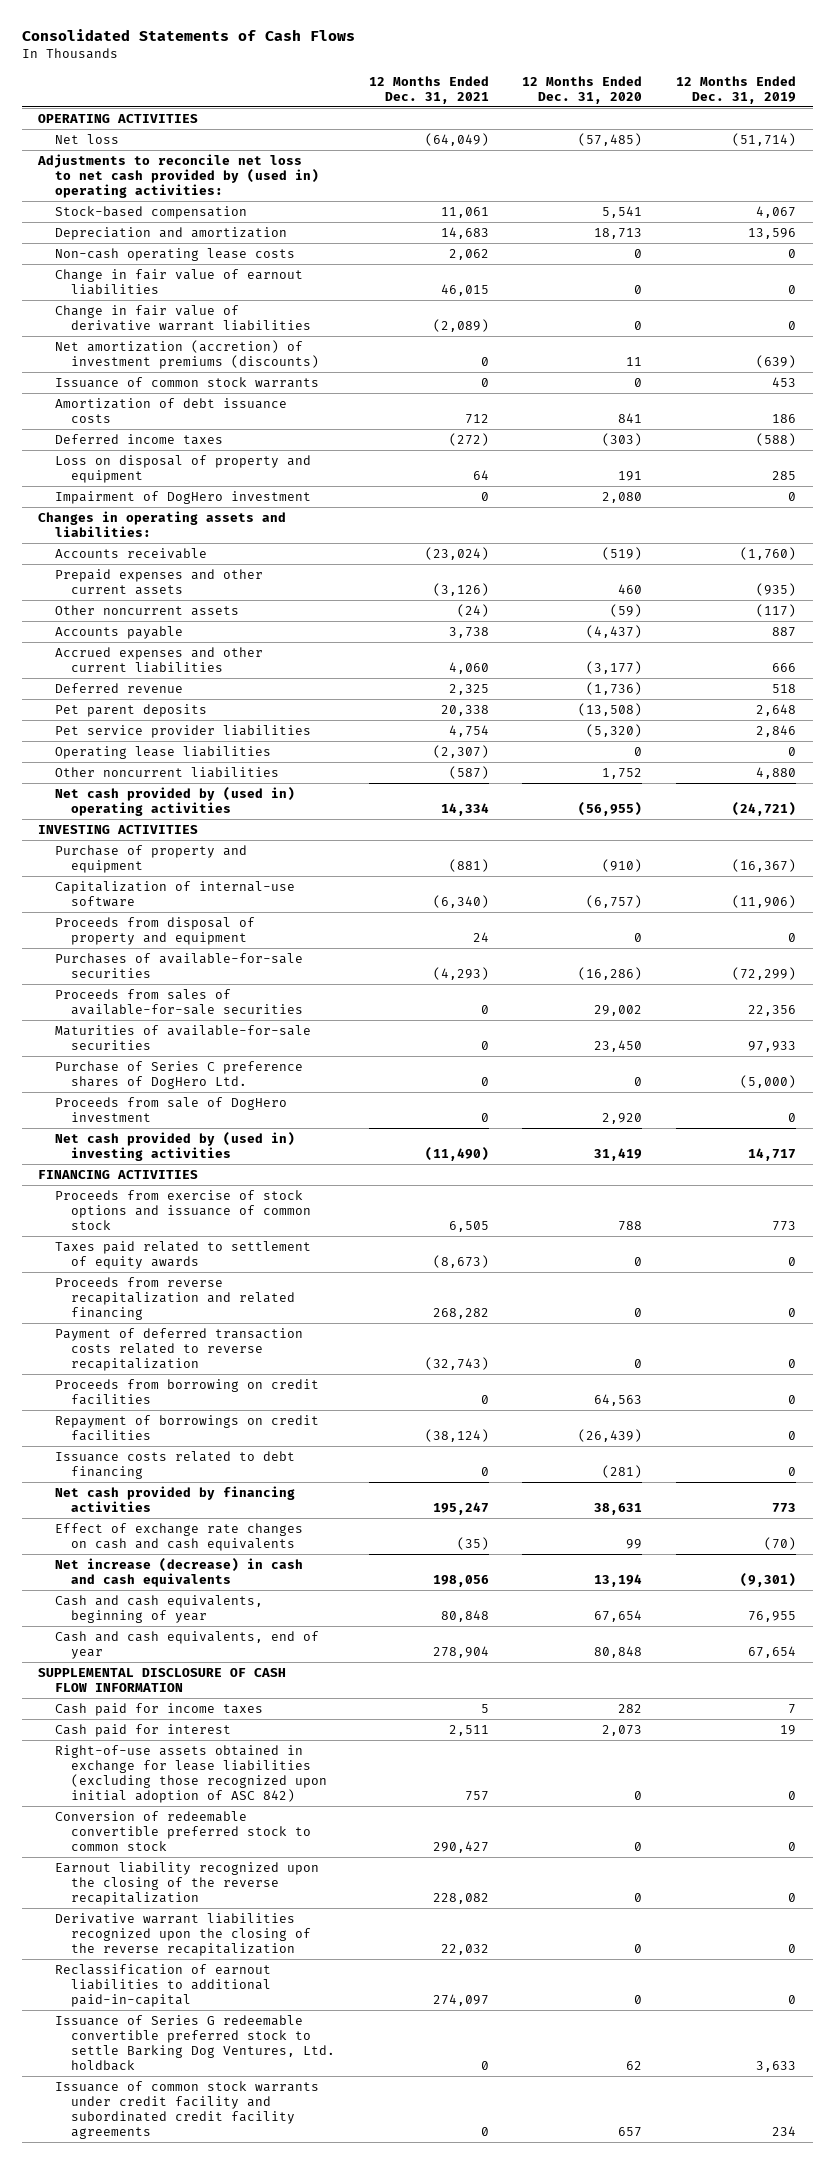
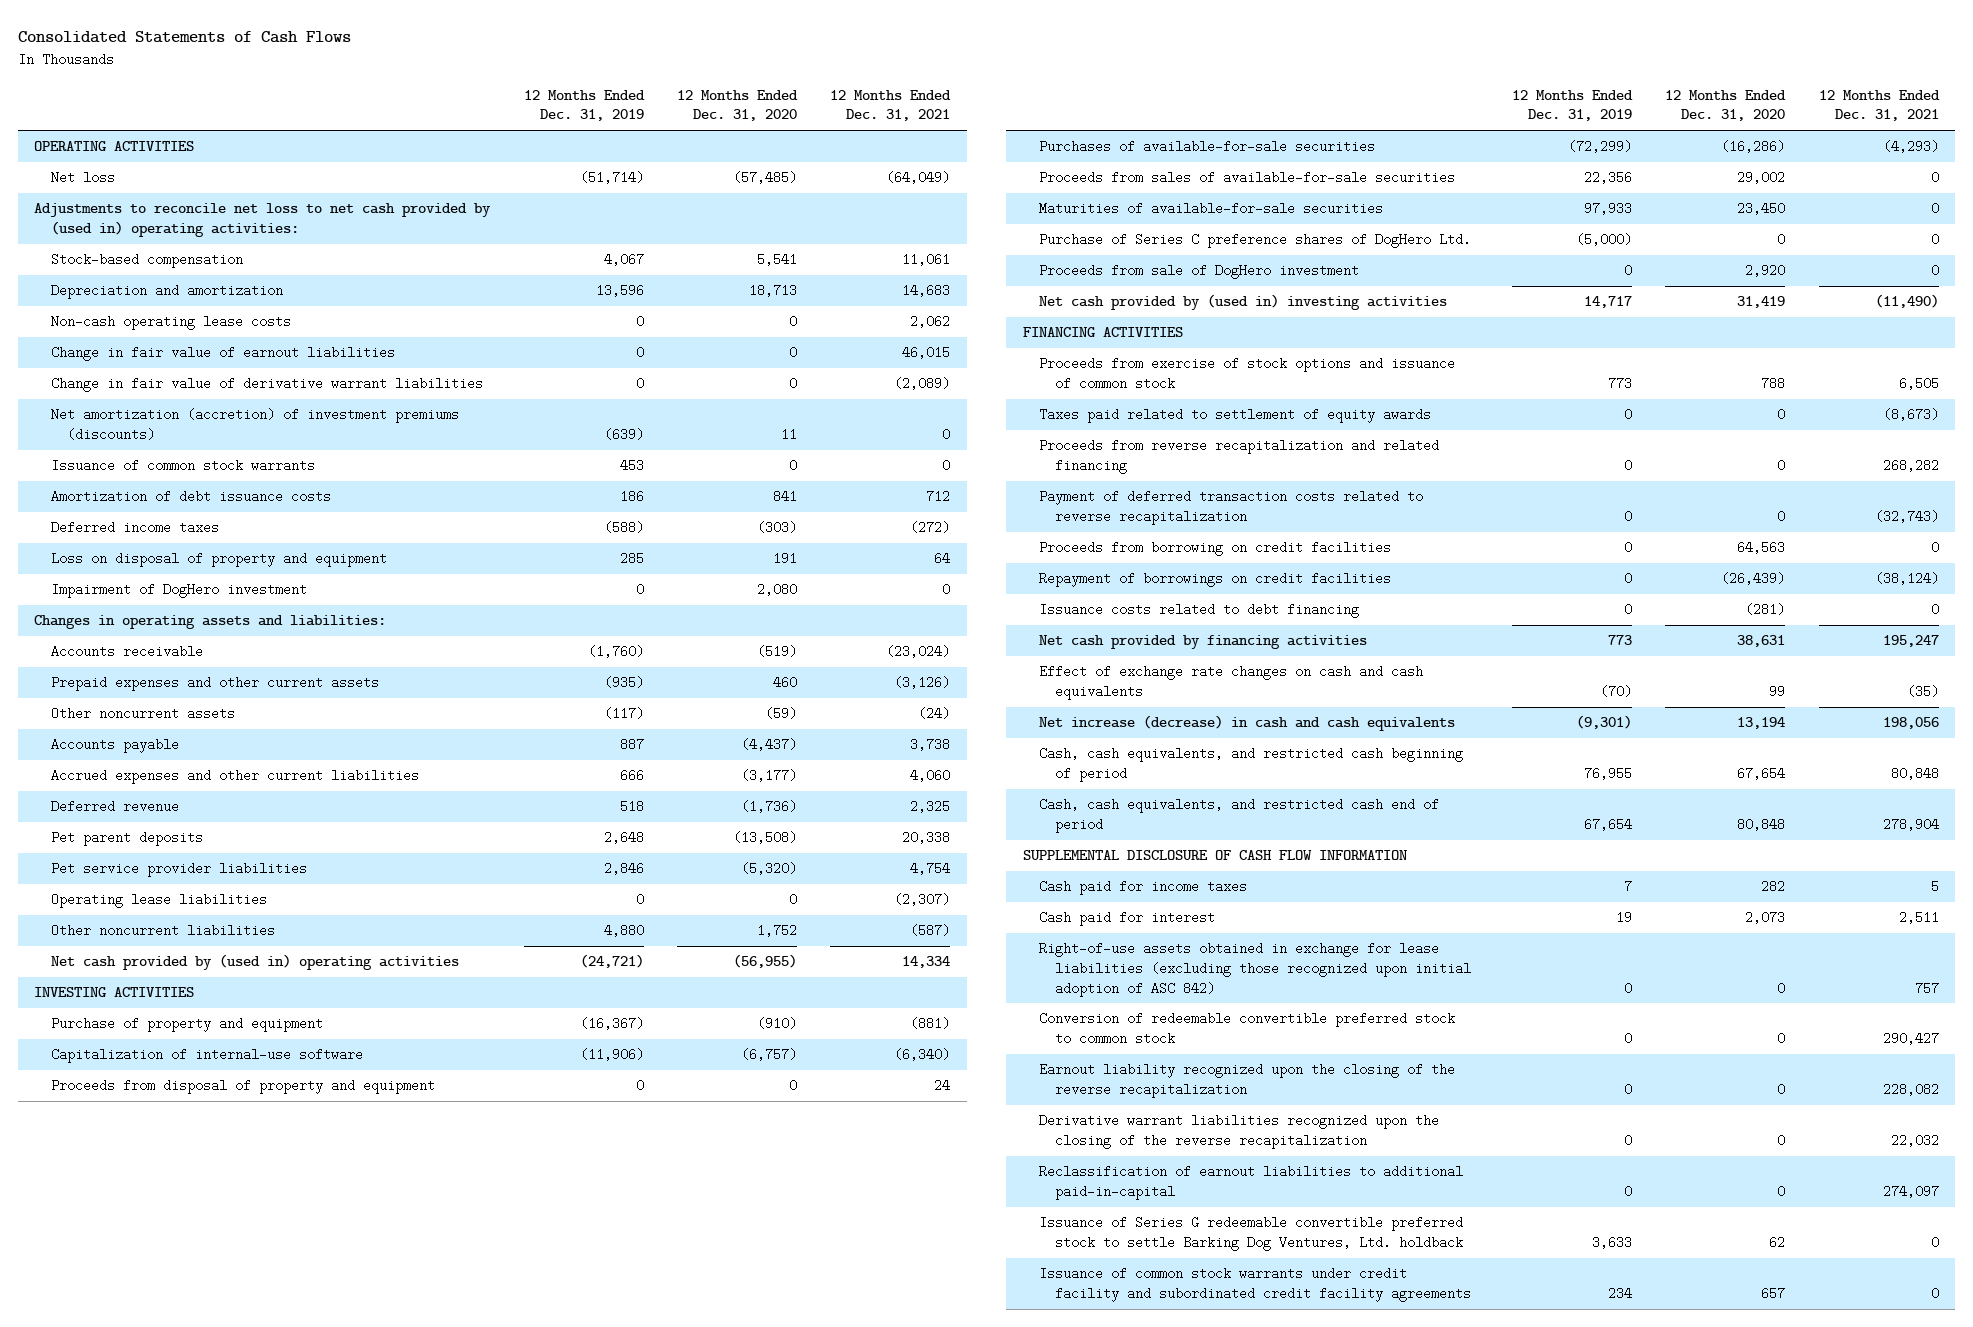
- | 12 Months Ended Dec. 31, 2021 | 12 Months Ended Dec. 31, 2020 | 12 Months Ended Dec. 31, 2019
+ | 12 Months Ended Dec. 31, 2019 | 12 Months Ended Dec. 31, 2020 | 12 Months Ended Dec. 31, 2021
- Cash and cash equivalents, beginning of year | 80,848 | 67,654 | 76,955
- Cash and cash equivalents, end of year | 278,904 | 80,848 | 67,654
+ Cash, cash equivalents, and restricted cash beginning of period | 76,955 | 67,654 | 80,848
+ Cash, cash equivalents, and restricted cash end of period | 67,654 | 80,848 | 278,904

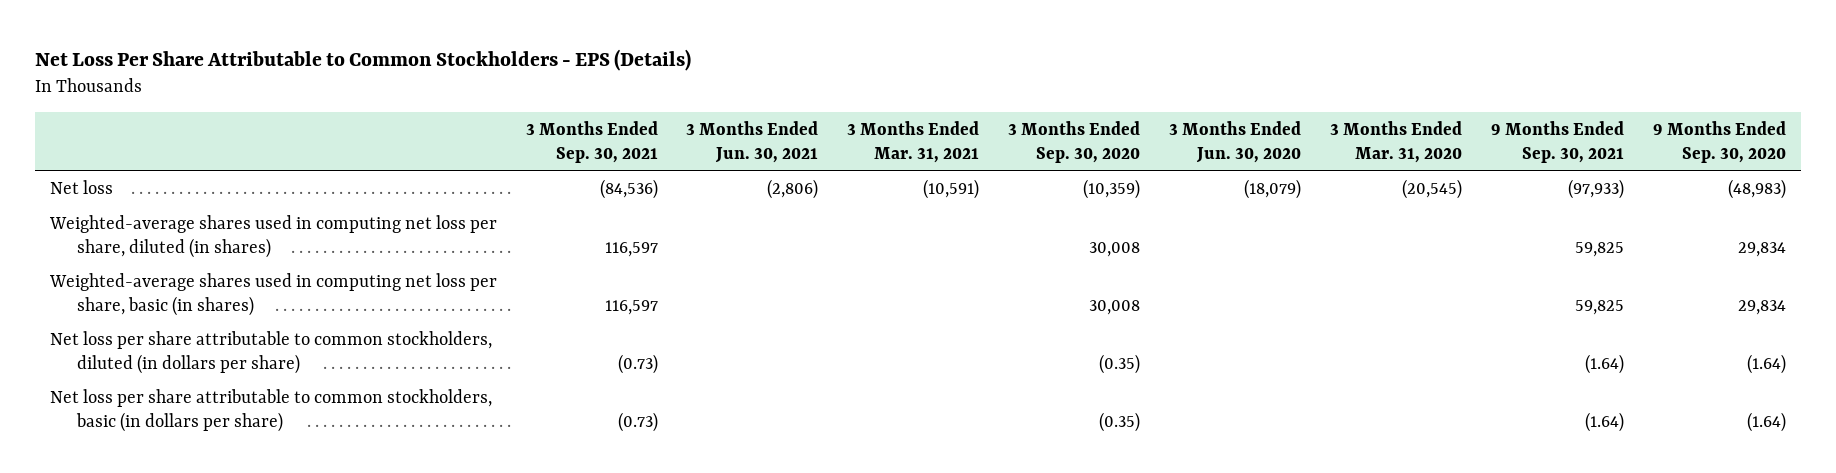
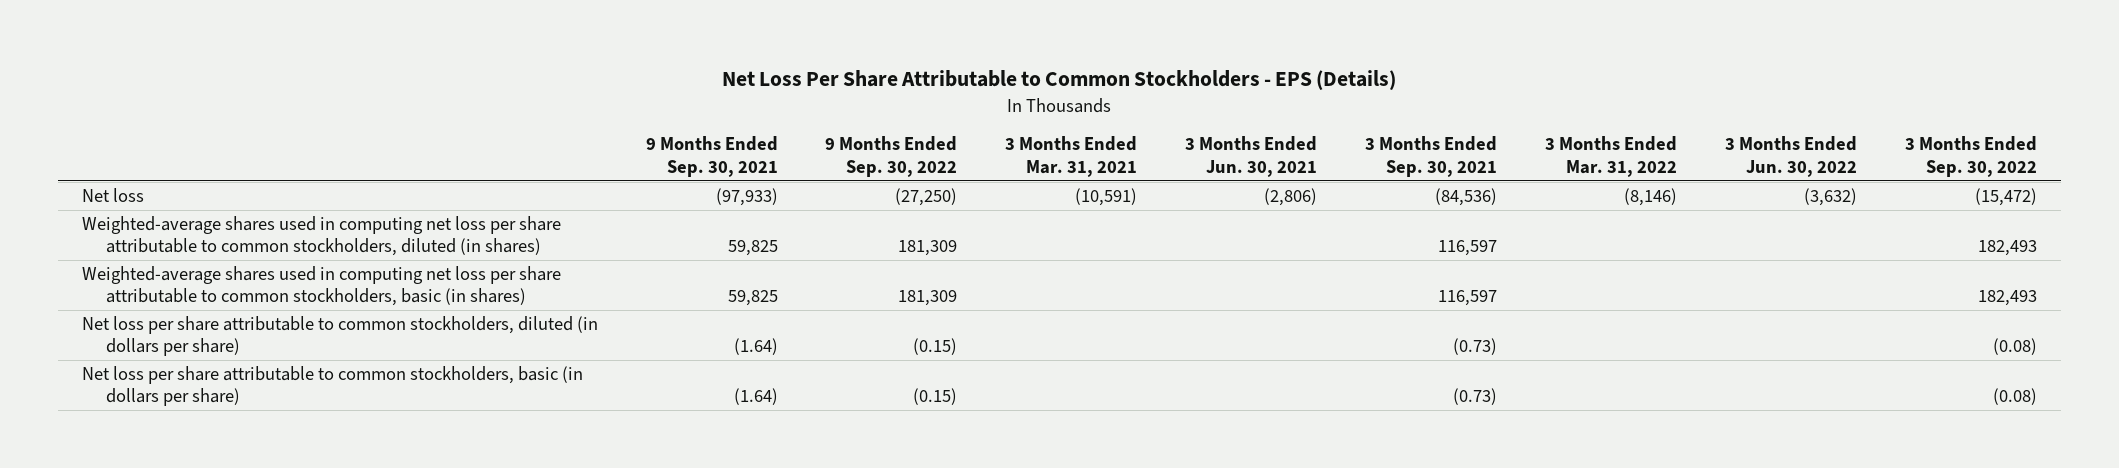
- | 3 Months Ended Sep. 30, 2021 | 3 Months Ended Jun. 30, 2021 | 3 Months Ended Mar. 31, 2021 | 3 Months Ended Sep. 30, 2020 | 3 Months Ended Jun. 30, 2020 | 3 Months Ended Mar. 31, 2020 | 9 Months Ended Sep. 30, 2021 | 9 Months Ended Sep. 30, 2020
+ | 9 Months Ended Sep. 30, 2021 | 9 Months Ended Sep. 30, 2022 | 3 Months Ended Mar. 31, 2021 | 3 Months Ended Jun. 30, 2021 | 3 Months Ended Sep. 30, 2021 | 3 Months Ended Mar. 31, 2022 | 3 Months Ended Jun. 30, 2022 | 3 Months Ended Sep. 30, 2022
- Weighted-average shares used in computing net loss per share, diluted (in shares) | 116,597 | | | 30,008 | | | 59,825 | 29,834
- Weighted-average shares used in computing net loss per share, basic (in shares) | 116,597 | | | 30,008 | | | 59,825 | 29,834
+ Weighted-average shares used in computing net loss per share attributable to common stockholders, diluted (in shares) | 59,825 | 181,309 | | | 116,597 | | | 182,493
+ Weighted-average shares used in computing net loss per share attributable to common stockholders, basic (in shares) | 59,825 | 181,309 | | | 116,597 | | | 182,493

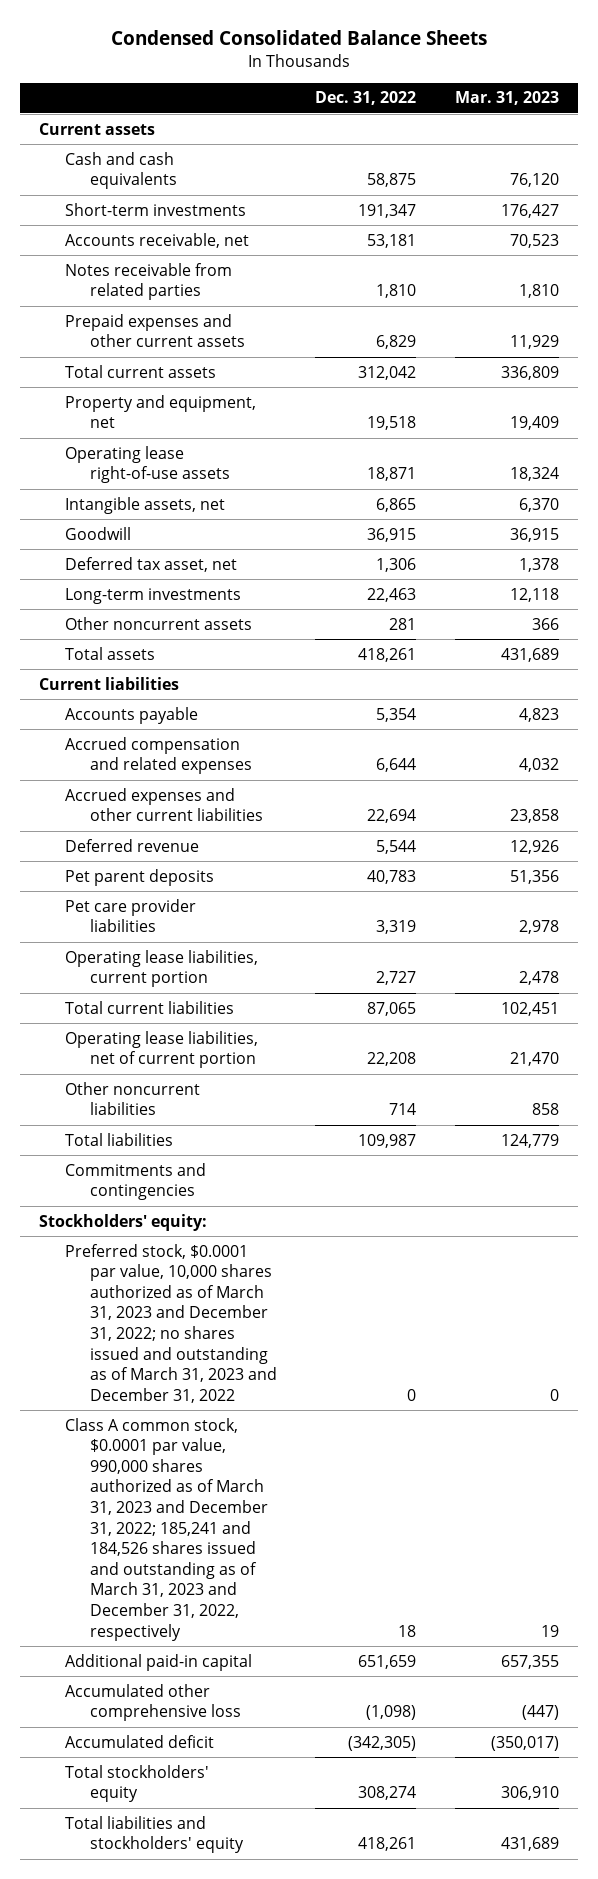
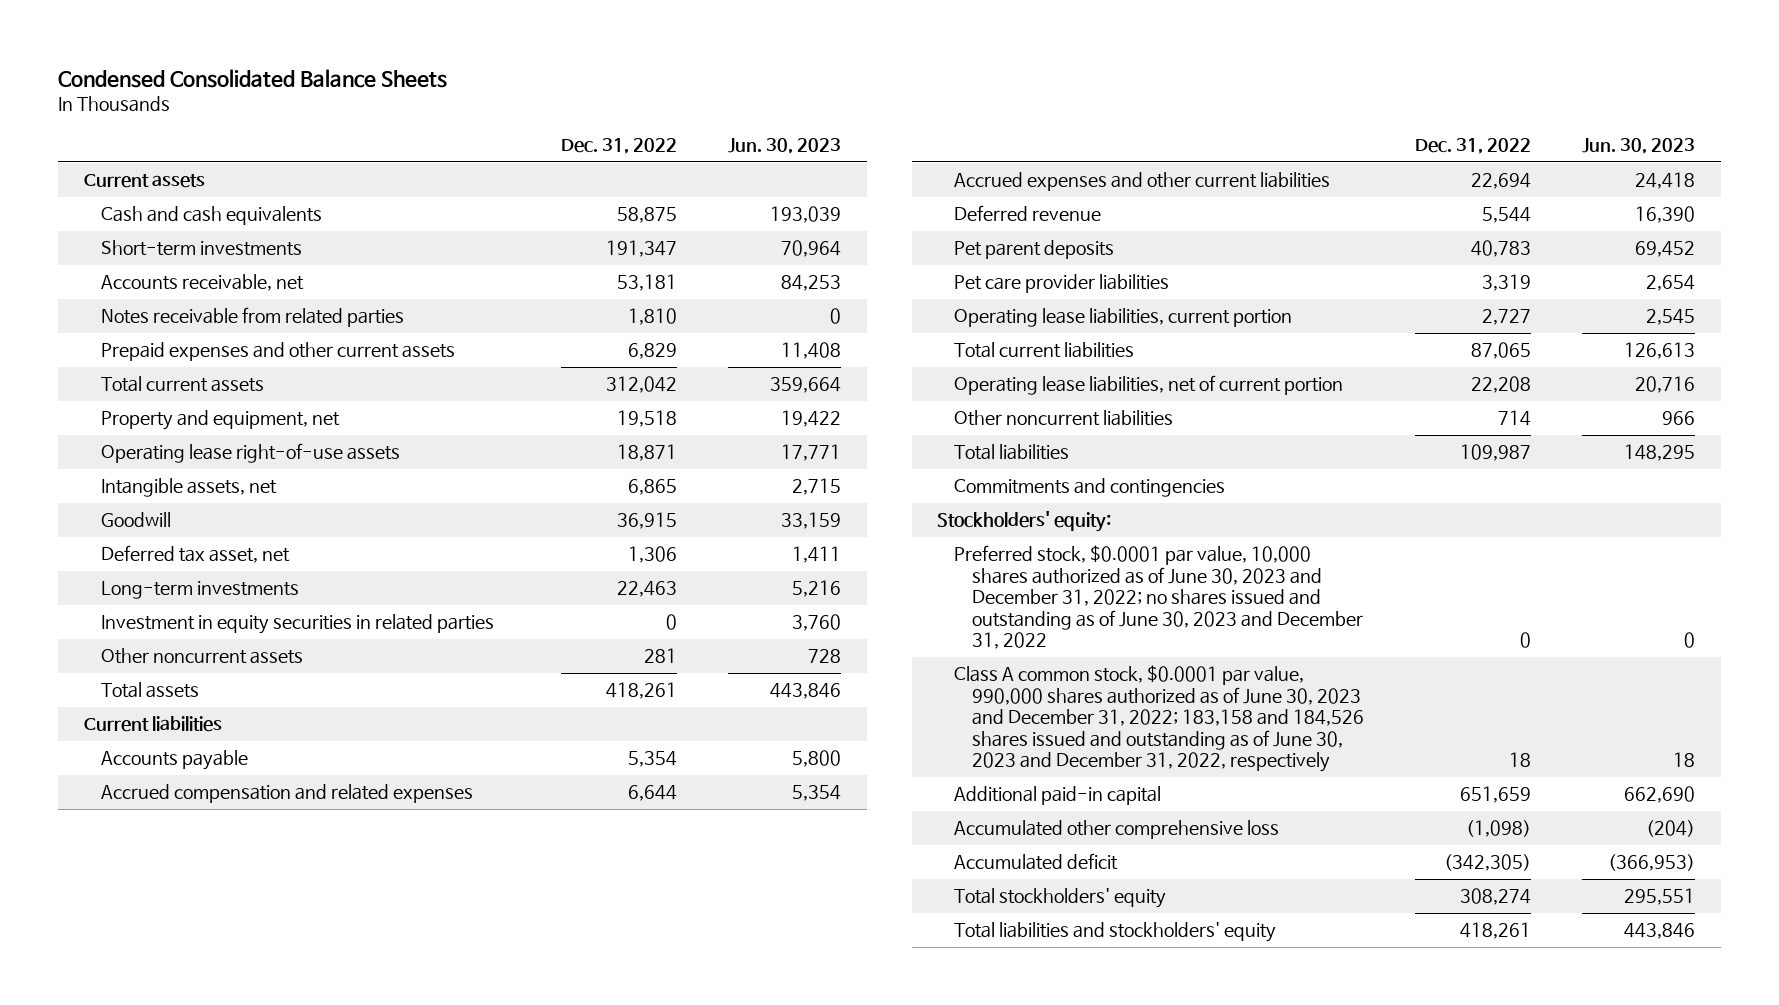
- | Dec. 31, 2022 | Mar. 31, 2023
+ | Dec. 31, 2022 | Jun. 30, 2023
+ Investment in equity securities in related parties | 0 | 3,760
- Preferred stock, $0.0001 par value, 10,000 shares authorized as of March 31, 2023 and December 31, 2022; no shares issued and outstanding as of March 31, 2023 and December 31, 2022 | 0 | 0
- Class A common stock, $0.0001 par value, 990,000 shares authorized as of March 31, 2023 and December 31, 2022; 185,241 and 184,526 shares issued and outstanding as of March 31, 2023 and December 31, 2022, respectively | 18 | 19
+ Preferred stock, $0.0001 par value, 10,000 shares authorized as of June 30, 2023 and December 31, 2022; no shares issued and outstanding as of June 30, 2023 and December 31, 2022 | 0 | 0
+ Class A common stock, $0.0001 par value, 990,000 shares authorized as of June 30, 2023 and December 31, 2022; 183,158 and 184,526 shares issued and outstanding as of June 30, 2023 and December 31, 2022, respectively | 18 | 18

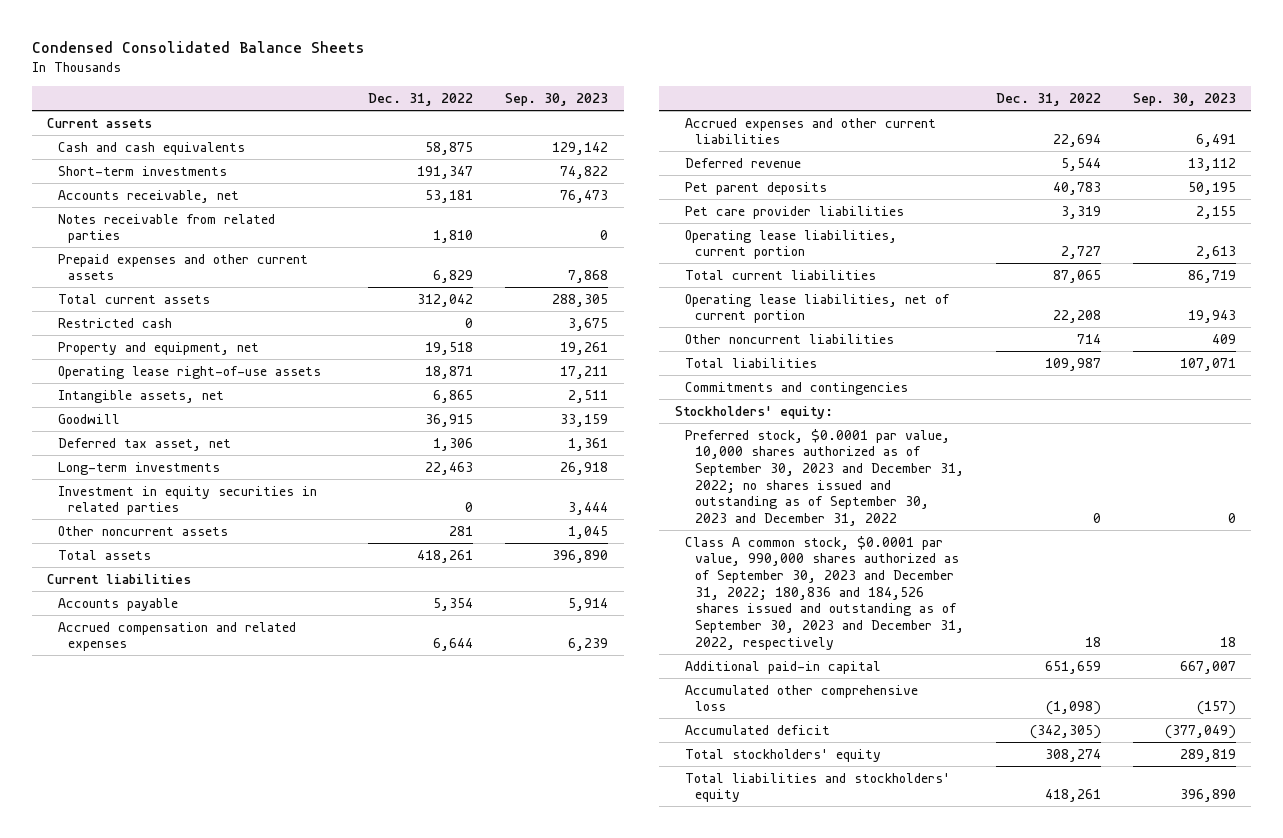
- | Dec. 31, 2022 | Jun. 30, 2023
+ | Dec. 31, 2022 | Sep. 30, 2023
+ Restricted cash | 0 | 3,675
- Preferred stock, $0.0001 par value, 10,000 shares authorized as of June 30, 2023 and December 31, 2022; no shares issued and outstanding as of June 30, 2023 and December 31, 2022 | 0 | 0
- Class A common stock, $0.0001 par value, 990,000 shares authorized as of June 30, 2023 and December 31, 2022; 183,158 and 184,526 shares issued and outstanding as of June 30, 2023 and December 31, 2022, respectively | 18 | 18
+ Preferred stock, $0.0001 par value, 10,000 shares authorized as of September 30, 2023 and December 31, 2022; no shares issued and outstanding as of September 30, 2023 and December 31, 2022 | 0 | 0
+ Class A common stock, $0.0001 par value, 990,000 shares authorized as of September 30, 2023 and December 31, 2022; 180,836 and 184,526 shares issued and outstanding as of September 30, 2023 and December 31, 2022, respectively | 18 | 18

